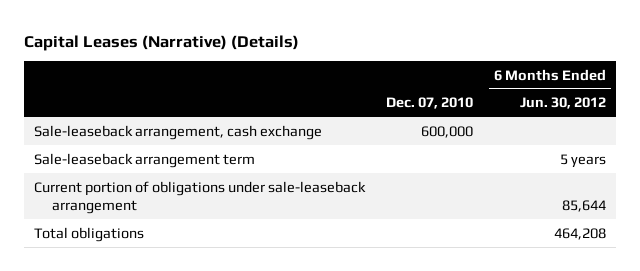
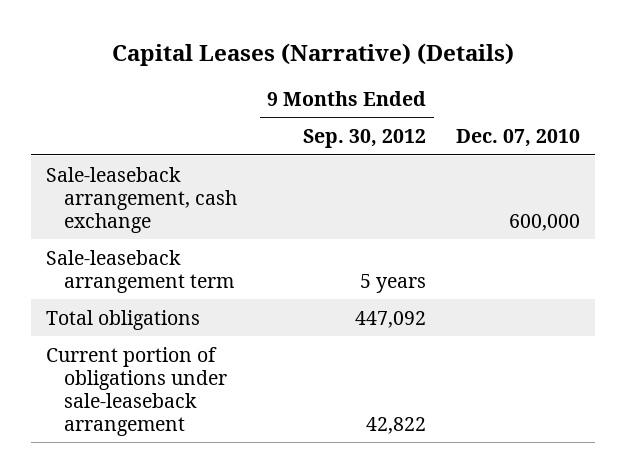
- | Dec. 07, 2010 | 6 Months Ended Jun. 30, 2012
+ | 9 Months Ended Sep. 30, 2012 | Dec. 07, 2010
moved down: Current portion of obligations under sale-leaseback arrangement | 42,822 |

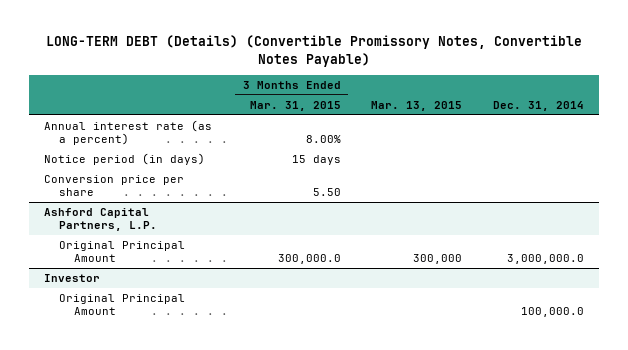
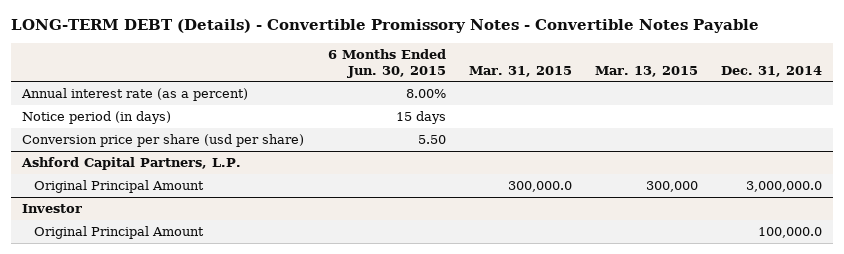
- LONG-TERM DEBT (Details) (Convertible Promissory Notes, Convertible Notes Payable)
+ LONG-TERM DEBT (Details) - Convertible Promissory Notes - Convertible Notes Payable
- | 3 Months Ended Mar. 31, 2015 | Mar. 13, 2015 | Dec. 31, 2014
+ | 6 Months Ended Jun. 30, 2015 | Mar. 31, 2015 | Mar. 13, 2015 | Dec. 31, 2014
- Conversion price per share | 5.50 | |
+ Conversion price per share (usd per share) | 5.50 | | |

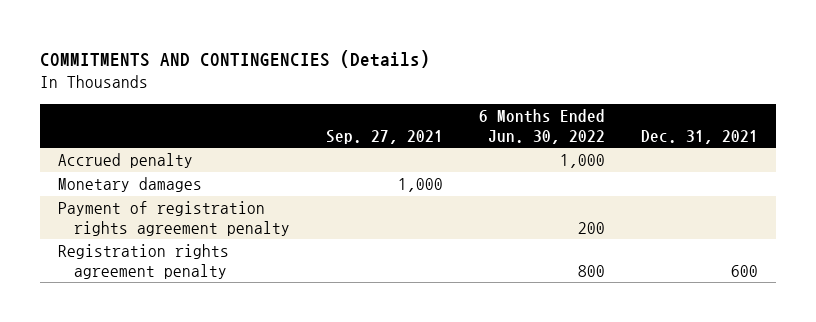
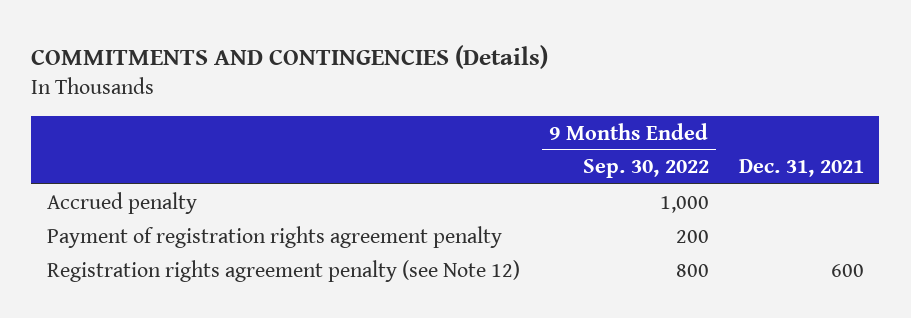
- | Sep. 27, 2021 | 6 Months Ended Jun. 30, 2022 | Dec. 31, 2021
+ | 9 Months Ended Sep. 30, 2022 | Dec. 31, 2021
- Monetary damages | 1,000 | |
- Registration rights agreement penalty | | 800 | 600
+ Registration rights agreement penalty (see Note 12) | 800 | 600

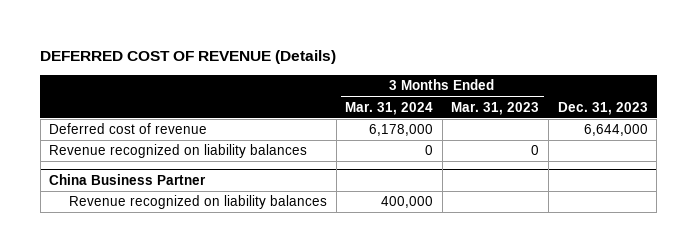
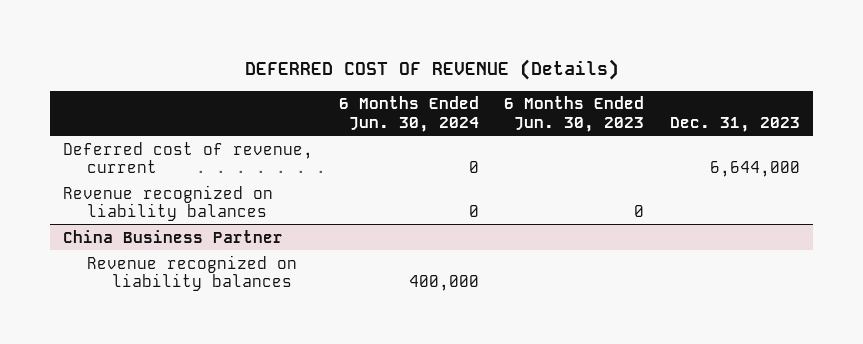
- | 3 Months Ended Mar. 31, 2024 | 3 Months Ended Mar. 31, 2023 | Dec. 31, 2023
+ | 6 Months Ended Jun. 30, 2024 | 6 Months Ended Jun. 30, 2023 | Dec. 31, 2023
- Deferred cost of revenue | 6,178,000 | | 6,644,000
+ Deferred cost of revenue, current | 0 | | 6,644,000

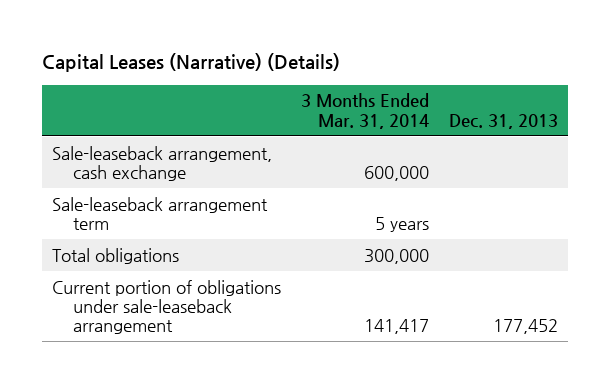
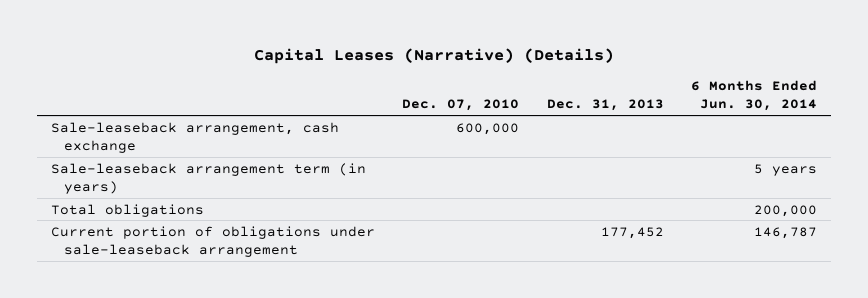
- | 3 Months Ended Mar. 31, 2014 | Dec. 31, 2013
+ | Dec. 07, 2010 | Dec. 31, 2013 | 6 Months Ended Jun. 30, 2014
- Sale-leaseback arrangement term | 5 years |
+ Sale-leaseback arrangement term (in years) | | | 5 years

